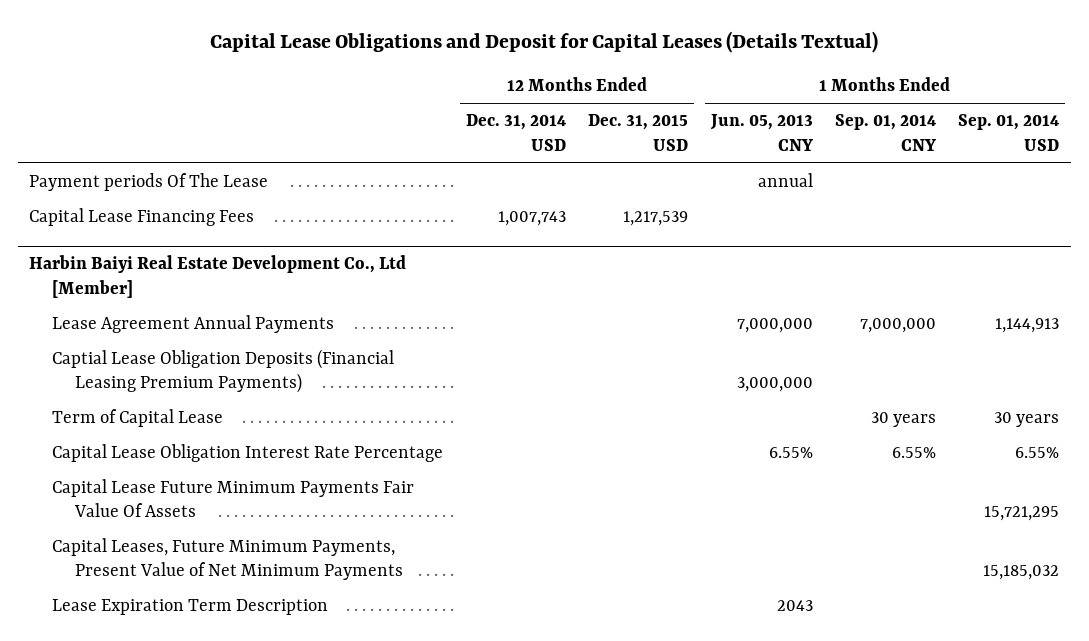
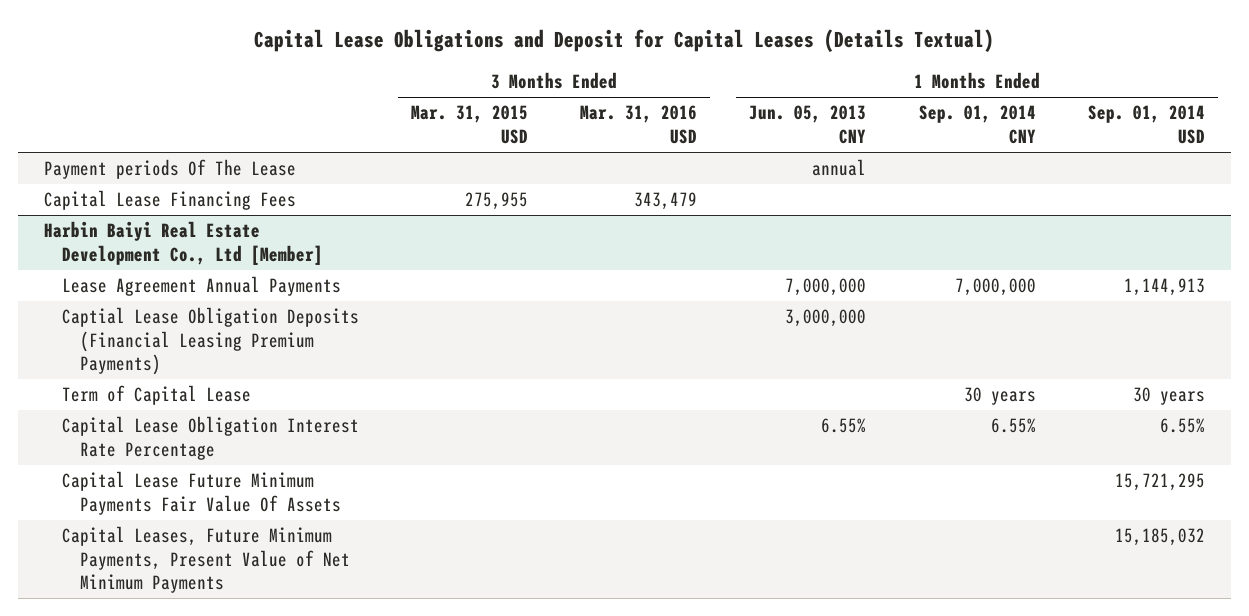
- | 12 Months Ended Dec. 31, 2014 USD | 12 Months Ended Dec. 31, 2015 USD | 1 Months Ended Jun. 05, 2013 CNY | 1 Months Ended Sep. 01, 2014 CNY | 1 Months Ended Sep. 01, 2014 USD
+ | 3 Months Ended Mar. 31, 2015 USD | 3 Months Ended Mar. 31, 2016 USD | 1 Months Ended Jun. 05, 2013 CNY | 1 Months Ended Sep. 01, 2014 CNY | 1 Months Ended Sep. 01, 2014 USD
@ Harbin Baiyi Real Estate Development Co., Ltd [Member]
- Lease Expiration Term Description | | | 2043 | |

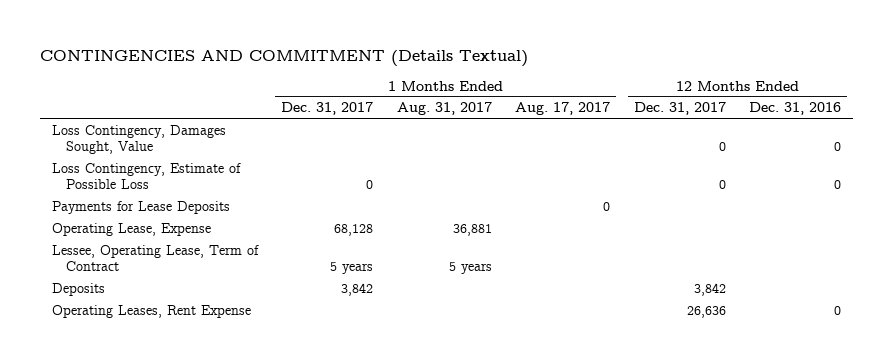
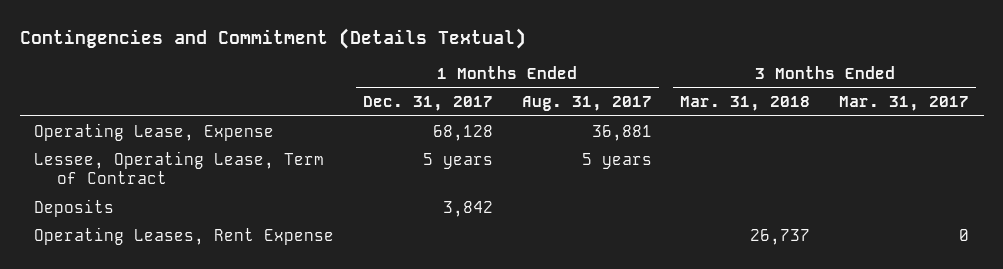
- CONTINGENCIES AND COMMITMENT (Details Textual)
+ Contingencies and Commitment (Details Textual)
- | 1 Months Ended Dec. 31, 2017 | 1 Months Ended Aug. 31, 2017 | 1 Months Ended Aug. 17, 2017 | 12 Months Ended Dec. 31, 2017 | 12 Months Ended Dec. 31, 2016
+ | 1 Months Ended Dec. 31, 2017 | 1 Months Ended Aug. 31, 2017 | 3 Months Ended Mar. 31, 2018 | 3 Months Ended Mar. 31, 2017
- Loss Contingency, Damages Sought, Value | | | | 0 | 0
- Loss Contingency, Estimate of Possible Loss | 0 | | | 0 | 0
- Payments for Lease Deposits | | | 0 | |

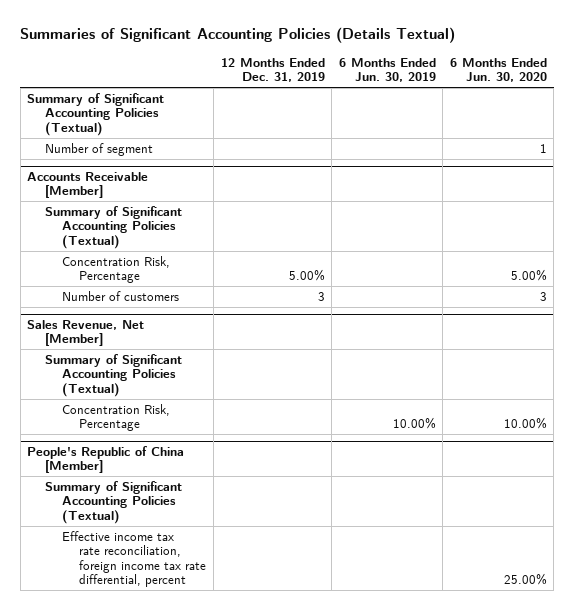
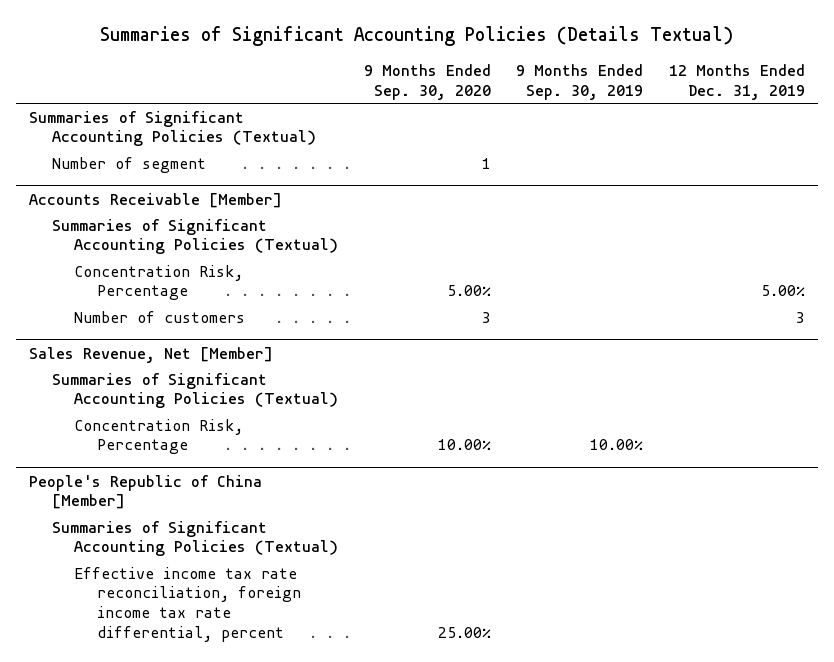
- | 12 Months Ended Dec. 31, 2019 | 6 Months Ended Jun. 30, 2019 | 6 Months Ended Jun. 30, 2020
+ | 9 Months Ended Sep. 30, 2020 | 9 Months Ended Sep. 30, 2019 | 12 Months Ended Dec. 31, 2019
- Summary of Significant Accounting Policies (Textual)
+ Summaries of Significant Accounting Policies (Textual)
@ Accounts Receivable [Member]
- Summary of Significant Accounting Policies (Textual)
+ Summaries of Significant Accounting Policies (Textual)
@ Sales Revenue, Net [Member]
- Summary of Significant Accounting Policies (Textual)
+ Summaries of Significant Accounting Policies (Textual)
@ People's Republic of China [Member]
- Summary of Significant Accounting Policies (Textual)
+ Summaries of Significant Accounting Policies (Textual)

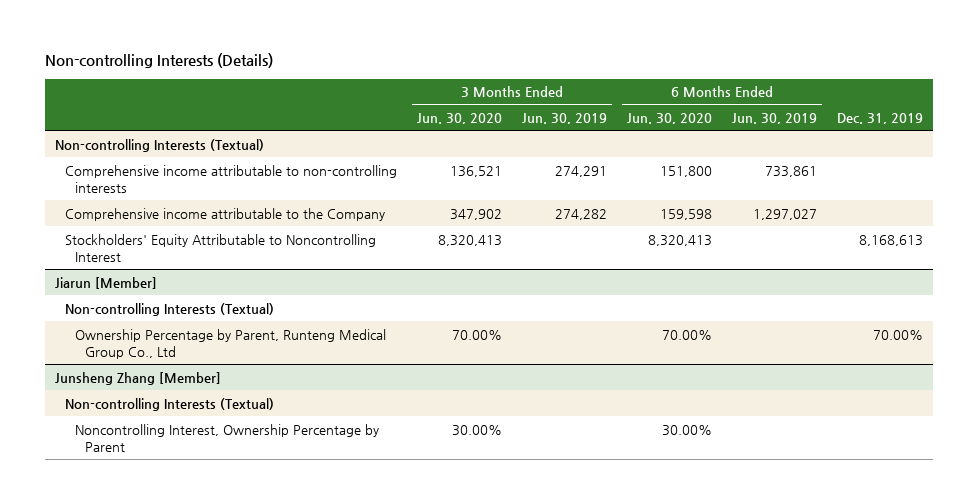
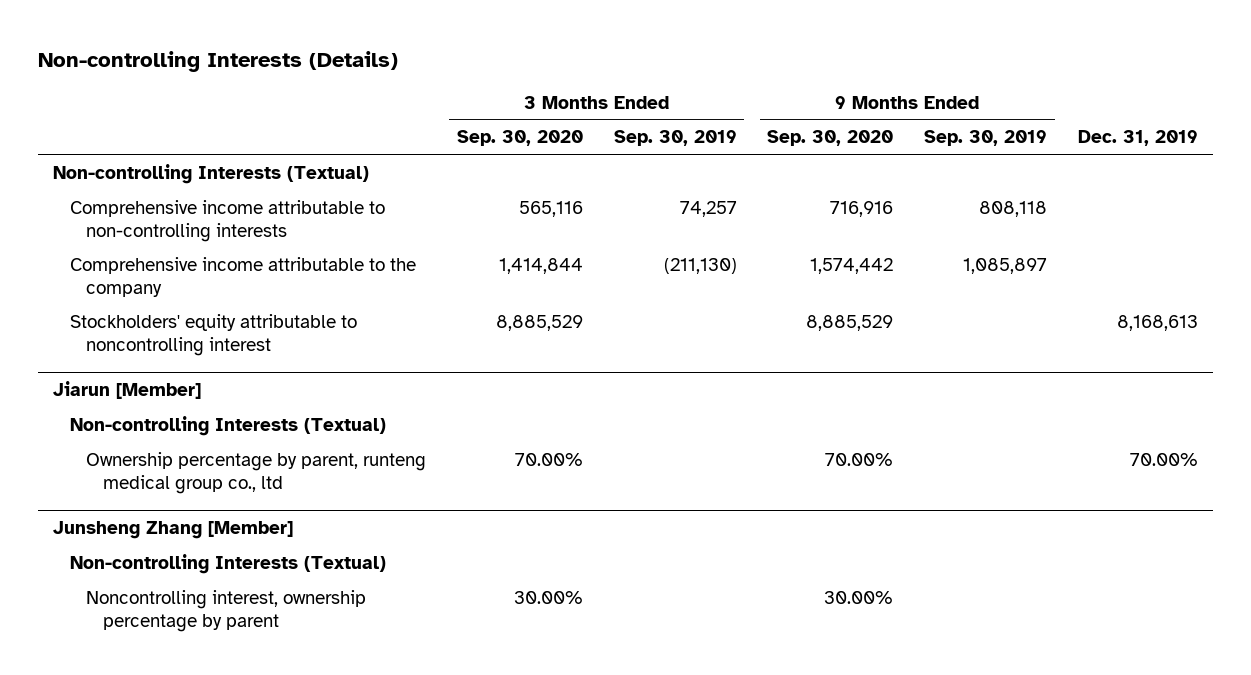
- | 3 Months Ended Jun. 30, 2020 | 3 Months Ended Jun. 30, 2019 | 6 Months Ended Jun. 30, 2020 | 6 Months Ended Jun. 30, 2019 | Dec. 31, 2019
+ | 3 Months Ended Sep. 30, 2020 | 3 Months Ended Sep. 30, 2019 | 9 Months Ended Sep. 30, 2020 | 9 Months Ended Sep. 30, 2019 | Dec. 31, 2019
- Comprehensive income attributable to the Company | 347,902 | 274,282 | 159,598 | 1,297,027 |
- Stockholders' Equity Attributable to Noncontrolling Interest | 8,320,413 | | 8,320,413 | | 8,168,613
+ Comprehensive income attributable to the company | 1,414,844 | (211,130) | 1,574,442 | 1,085,897 |
+ Stockholders' equity attributable to noncontrolling interest | 8,885,529 | | 8,885,529 | | 8,168,613
@ Jiarun [Member]
- Ownership Percentage by Parent, Runteng Medical Group Co., Ltd | 70.00% | | 70.00% | | 70.00%
+ Ownership percentage by parent, runteng medical group co., ltd | 70.00% | | 70.00% | | 70.00%
@ Junsheng Zhang [Member]
- Noncontrolling Interest, Ownership Percentage by Parent | 30.00% | | 30.00% | |
+ Noncontrolling interest, ownership percentage by parent | 30.00% | | 30.00% | |

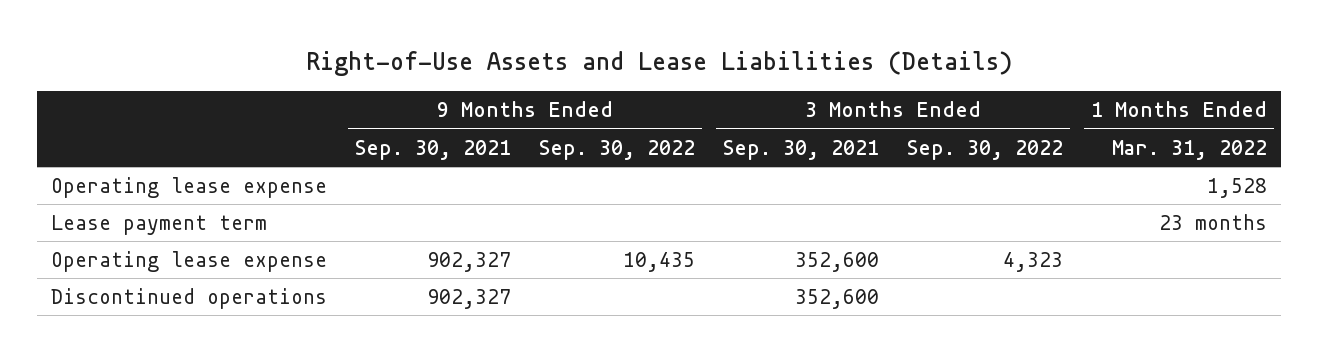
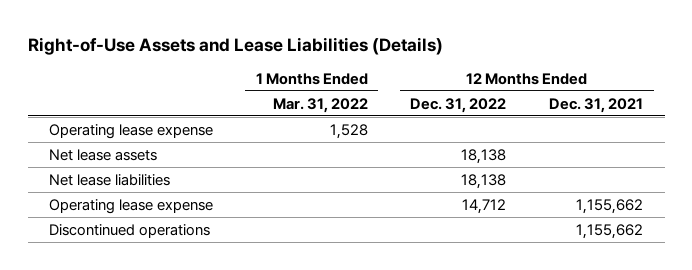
- | 9 Months Ended Sep. 30, 2021 | 9 Months Ended Sep. 30, 2022 | 3 Months Ended Sep. 30, 2021 | 3 Months Ended Sep. 30, 2022 | 1 Months Ended Mar. 31, 2022
+ | 1 Months Ended Mar. 31, 2022 | 12 Months Ended Dec. 31, 2022 | 12 Months Ended Dec. 31, 2021
- Lease payment term | | | | | 23 months
+ Net lease assets | | 18,138 |
+ Net lease liabilities | | 18,138 |

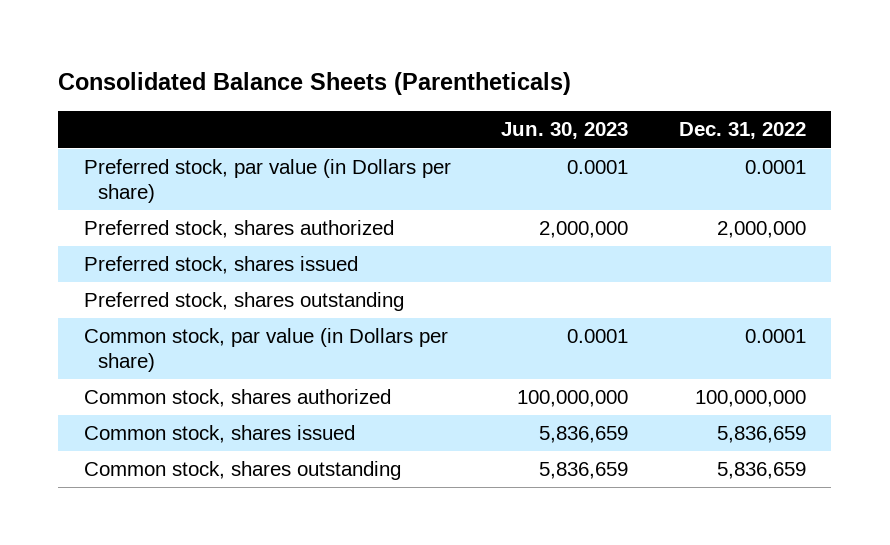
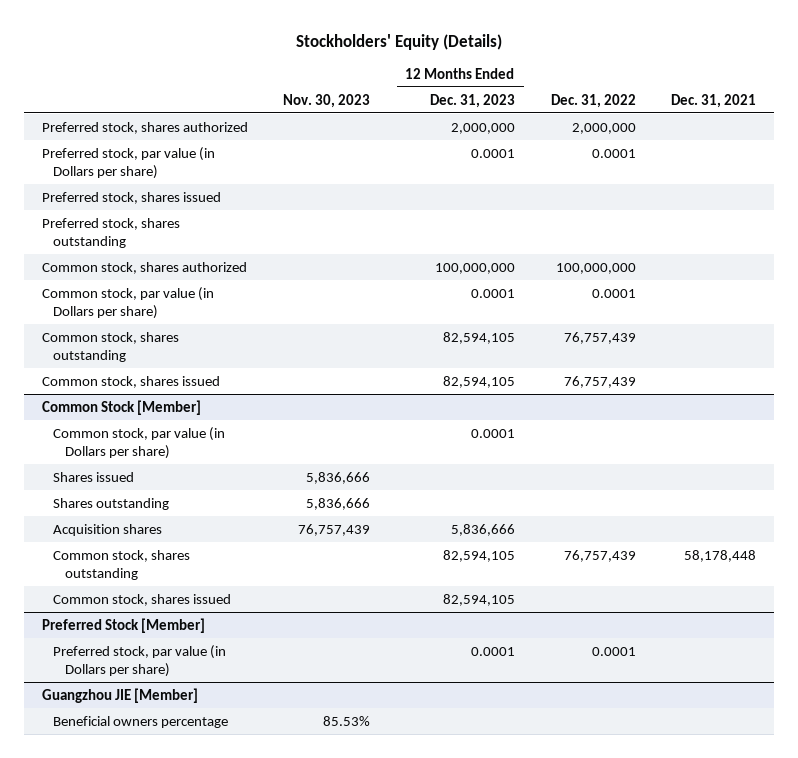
- Consolidated Balance Sheets (Parentheticals)
+ Stockholders' Equity (Details)
- | Jun. 30, 2023 | Dec. 31, 2022
+ | Nov. 30, 2023 | 12 Months Ended Dec. 31, 2023 | Dec. 31, 2022 | Dec. 31, 2021
moved down: Preferred stock, par value (in Dollars per share) | | 0.0001 | 0.0001 |
- Common stock, shares issued | 5,836,659 | 5,836,659
- Common stock, shares outstanding | 5,836,659 | 5,836,659
moved down: Common stock, par value (in Dollars per share) | | 0.0001 | 0.0001 |
+ Common stock, shares outstanding | | 82,594,105 | 76,757,439 |
+ Common stock, shares issued | | 82,594,105 | 76,757,439 |
+ Common Stock [Member]
+ Common stock, par value (in Dollars per share) | | 0.0001 | |
+ Shares issued | 5,836,666 | | |
+ Shares outstanding | 5,836,666 | | |
+ Acquisition shares | 76,757,439 | 5,836,666 | |
+ Common stock, shares outstanding | | 82,594,105 | 76,757,439 | 58,178,448
+ Common stock, shares issued | | 82,594,105 | |
+ Preferred Stock [Member]
+ Preferred stock, par value (in Dollars per share) | | 0.0001 | 0.0001 |
+ Guangzhou JIE [Member]
+ Beneficial owners percentage | 85.53% | | |

